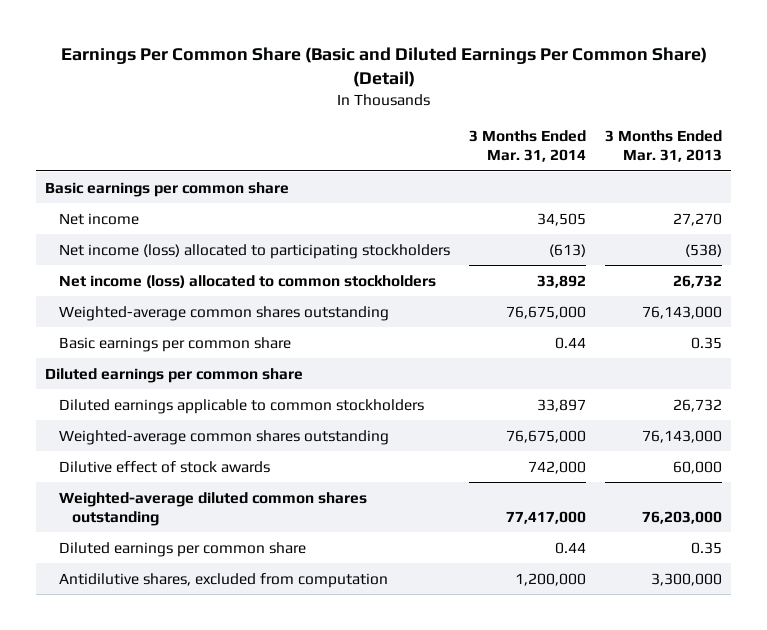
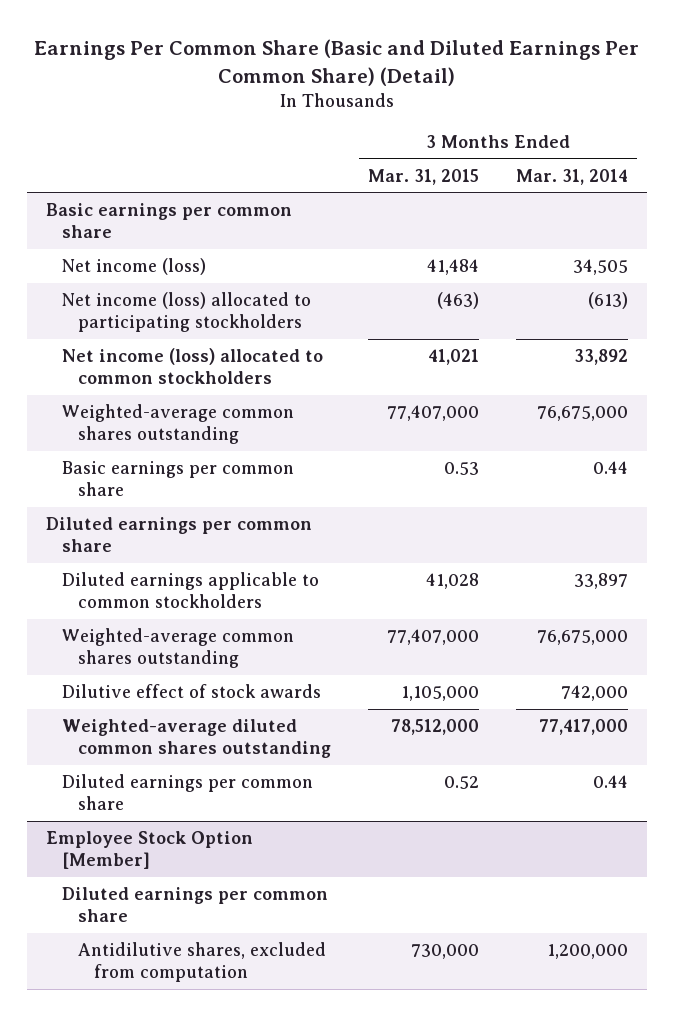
- | 3 Months Ended Mar. 31, 2014 | 3 Months Ended Mar. 31, 2013
+ | 3 Months Ended Mar. 31, 2015 | 3 Months Ended Mar. 31, 2014
- Net income | 34,505 | 27,270
+ Net income (loss) | 41,484 | 34,505
+ Employee Stock Option [Member]
+ Diluted earnings per common share

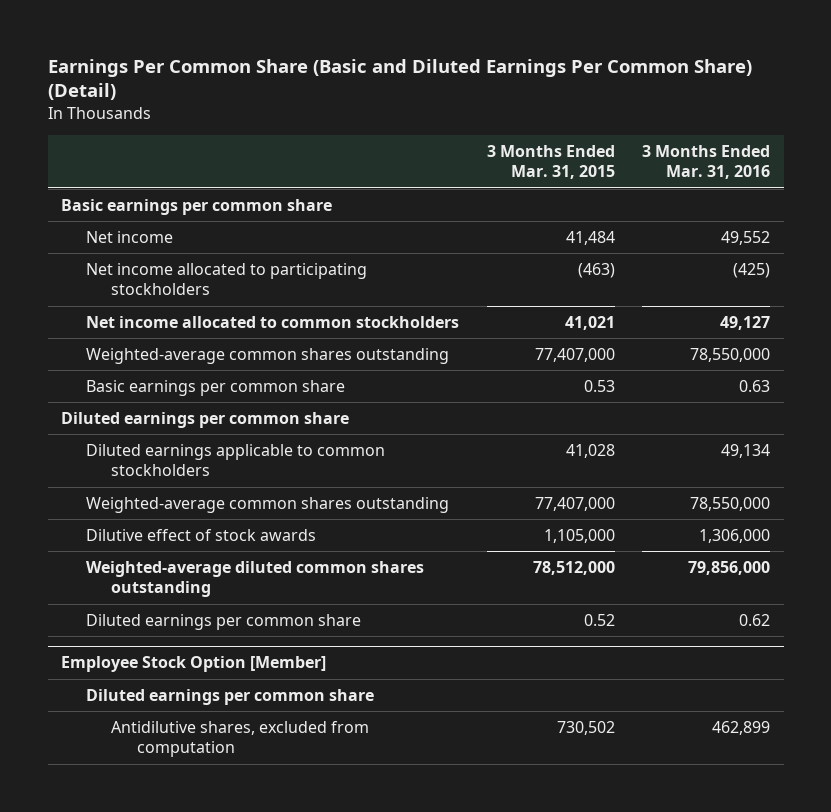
- | 3 Months Ended Mar. 31, 2015 | 3 Months Ended Mar. 31, 2014
+ | 3 Months Ended Mar. 31, 2015 | 3 Months Ended Mar. 31, 2016
- Net income (loss) | 41,484 | 34,505
- Net income (loss) allocated to participating stockholders | (463) | (613)
- Net income (loss) allocated to common stockholders | 41,021 | 33,892
+ Net income | 41,484 | 49,552
+ Net income allocated to participating stockholders | (463) | (425)
+ Net income allocated to common stockholders | 41,021 | 49,127
@ Employee Stock Option [Member]
- Antidilutive shares, excluded from computation | 730,000 | 1,200,000
+ Antidilutive shares, excluded from computation | 730,502 | 462,899

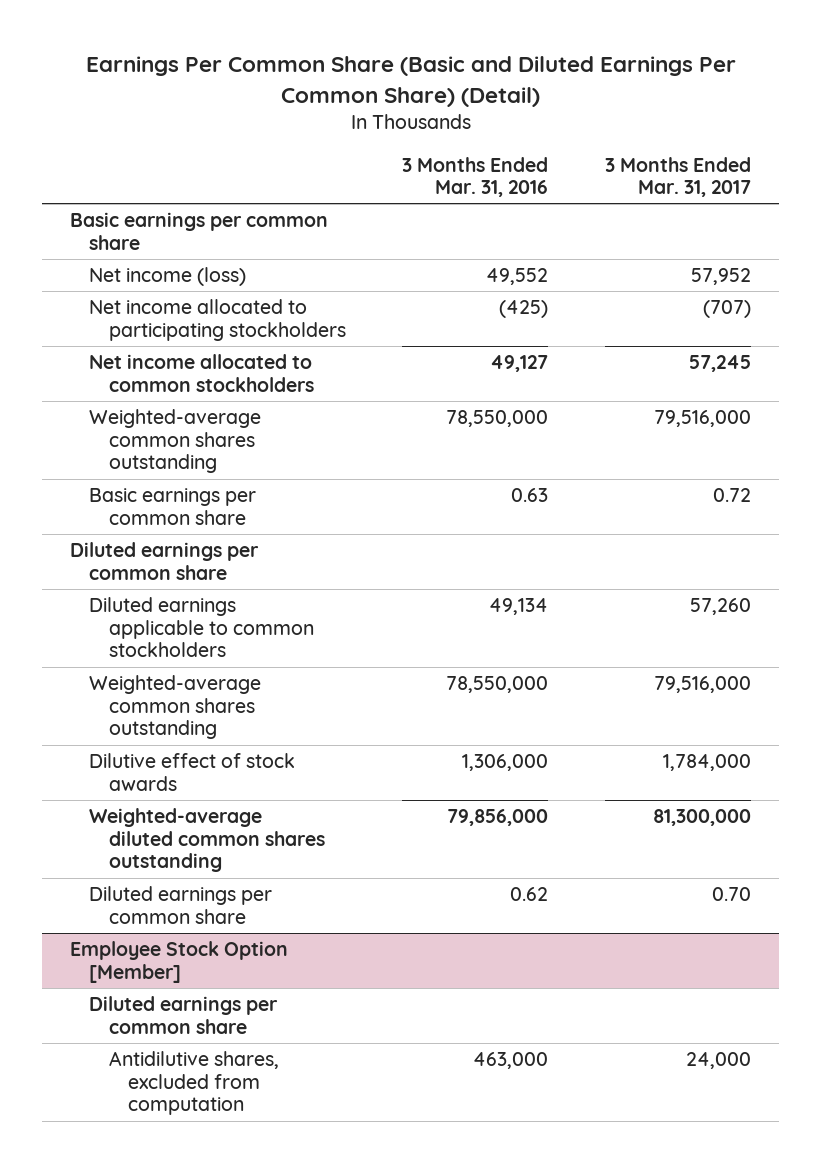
- | 3 Months Ended Mar. 31, 2015 | 3 Months Ended Mar. 31, 2016
+ | 3 Months Ended Mar. 31, 2016 | 3 Months Ended Mar. 31, 2017
- Net income | 41,484 | 49,552
+ Net income (loss) | 49,552 | 57,952
@ Employee Stock Option [Member]
- Antidilutive shares, excluded from computation | 730,502 | 462,899
+ Antidilutive shares, excluded from computation | 463,000 | 24,000

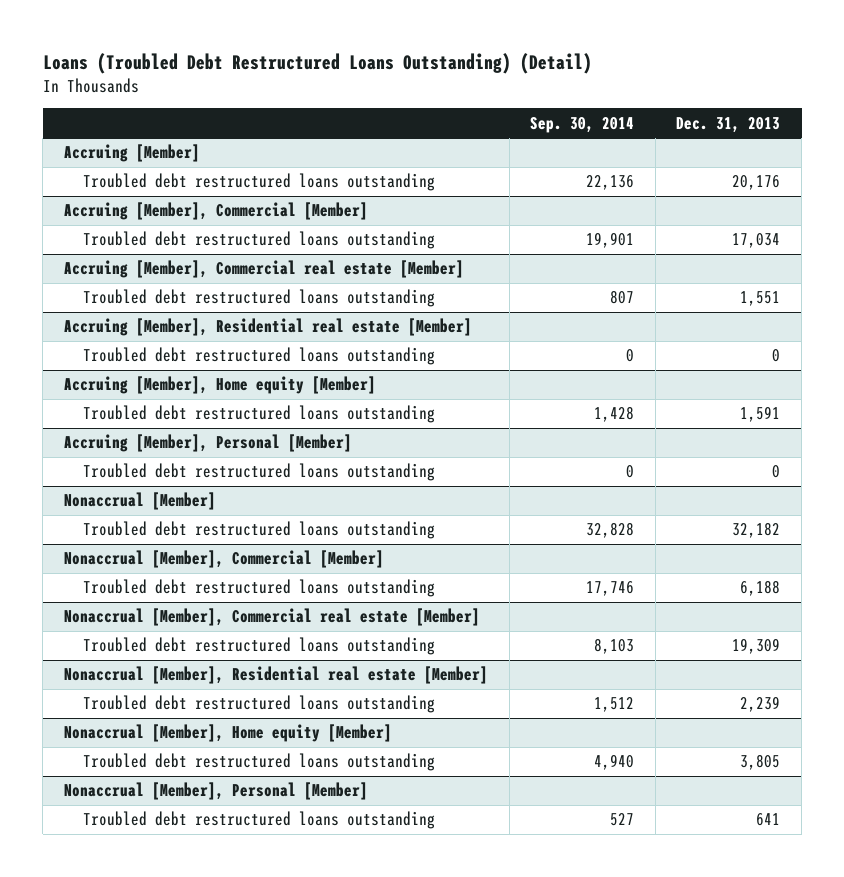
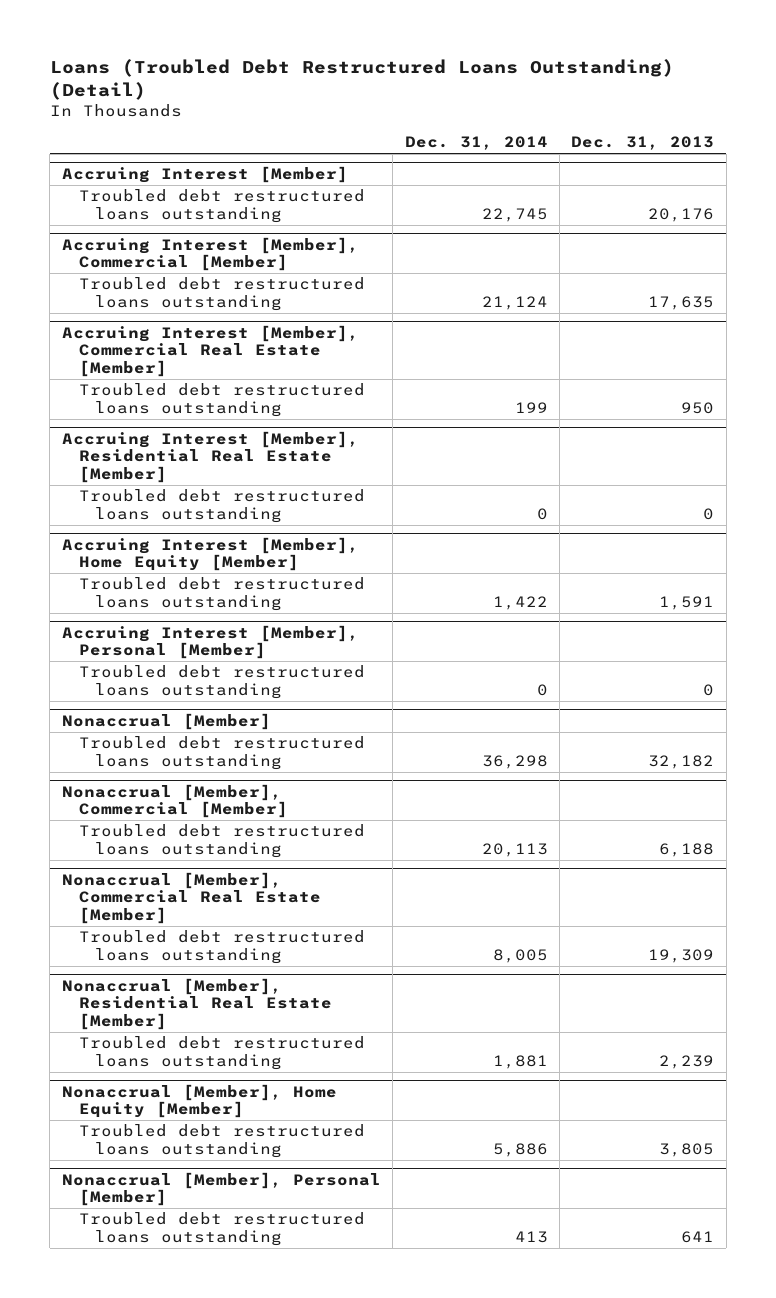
- | Sep. 30, 2014 | Dec. 31, 2013
+ | Dec. 31, 2014 | Dec. 31, 2013
- Accruing [Member]
+ Accruing Interest [Member]
- Accruing [Member], Commercial [Member]
- Troubled debt restructured loans outstanding | 19,901 | 17,034
- Accruing [Member], Commercial real estate [Member]
- Troubled debt restructured loans outstanding | 807 | 1,551
- Accruing [Member], Residential real estate [Member]
+ Accruing Interest [Member], Commercial [Member]
+ Troubled debt restructured loans outstanding | 21,124 | 17,635
+ Accruing Interest [Member], Commercial Real Estate [Member]
+ Troubled debt restructured loans outstanding | 199 | 950
+ Accruing Interest [Member], Residential Real Estate [Member]
- Accruing [Member], Home equity [Member]
+ Accruing Interest [Member], Home Equity [Member]
- Accruing [Member], Personal [Member]
+ Accruing Interest [Member], Personal [Member]
- Nonaccrual [Member], Commercial real estate [Member]
+ Nonaccrual [Member], Commercial Real Estate [Member]
- Nonaccrual [Member], Residential real estate [Member]
+ Nonaccrual [Member], Residential Real Estate [Member]
- Nonaccrual [Member], Home equity [Member]
+ Nonaccrual [Member], Home Equity [Member]

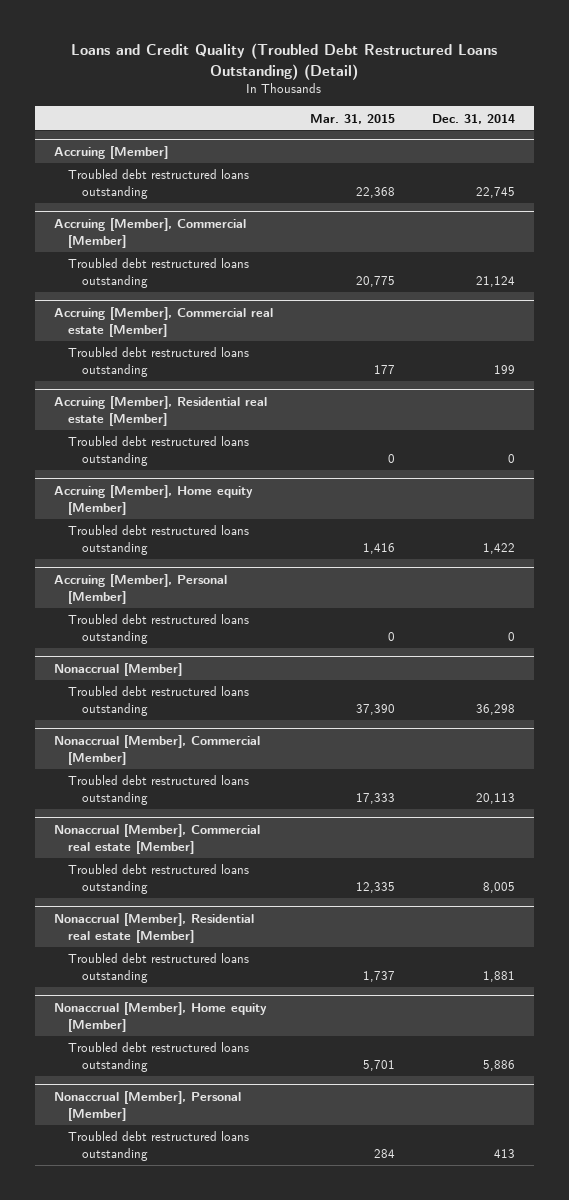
- Loans (Troubled Debt Restructured Loans Outstanding) (Detail)
+ Loans and Credit Quality (Troubled Debt Restructured Loans Outstanding) (Detail)
- | Dec. 31, 2014 | Dec. 31, 2013
+ | Mar. 31, 2015 | Dec. 31, 2014
- Accruing Interest [Member]
+ Accruing [Member]
- Accruing Interest [Member], Commercial [Member]
+ Accruing [Member], Commercial [Member]
- Accruing Interest [Member], Commercial Real Estate [Member]
+ Accruing [Member], Commercial real estate [Member]
- Accruing Interest [Member], Residential Real Estate [Member]
+ Accruing [Member], Residential real estate [Member]
- Accruing Interest [Member], Home Equity [Member]
+ Accruing [Member], Home equity [Member]
- Accruing Interest [Member], Personal [Member]
+ Accruing [Member], Personal [Member]
- Nonaccrual [Member], Commercial Real Estate [Member]
+ Nonaccrual [Member], Commercial real estate [Member]
- Nonaccrual [Member], Residential Real Estate [Member]
+ Nonaccrual [Member], Residential real estate [Member]
- Nonaccrual [Member], Home Equity [Member]
+ Nonaccrual [Member], Home equity [Member]

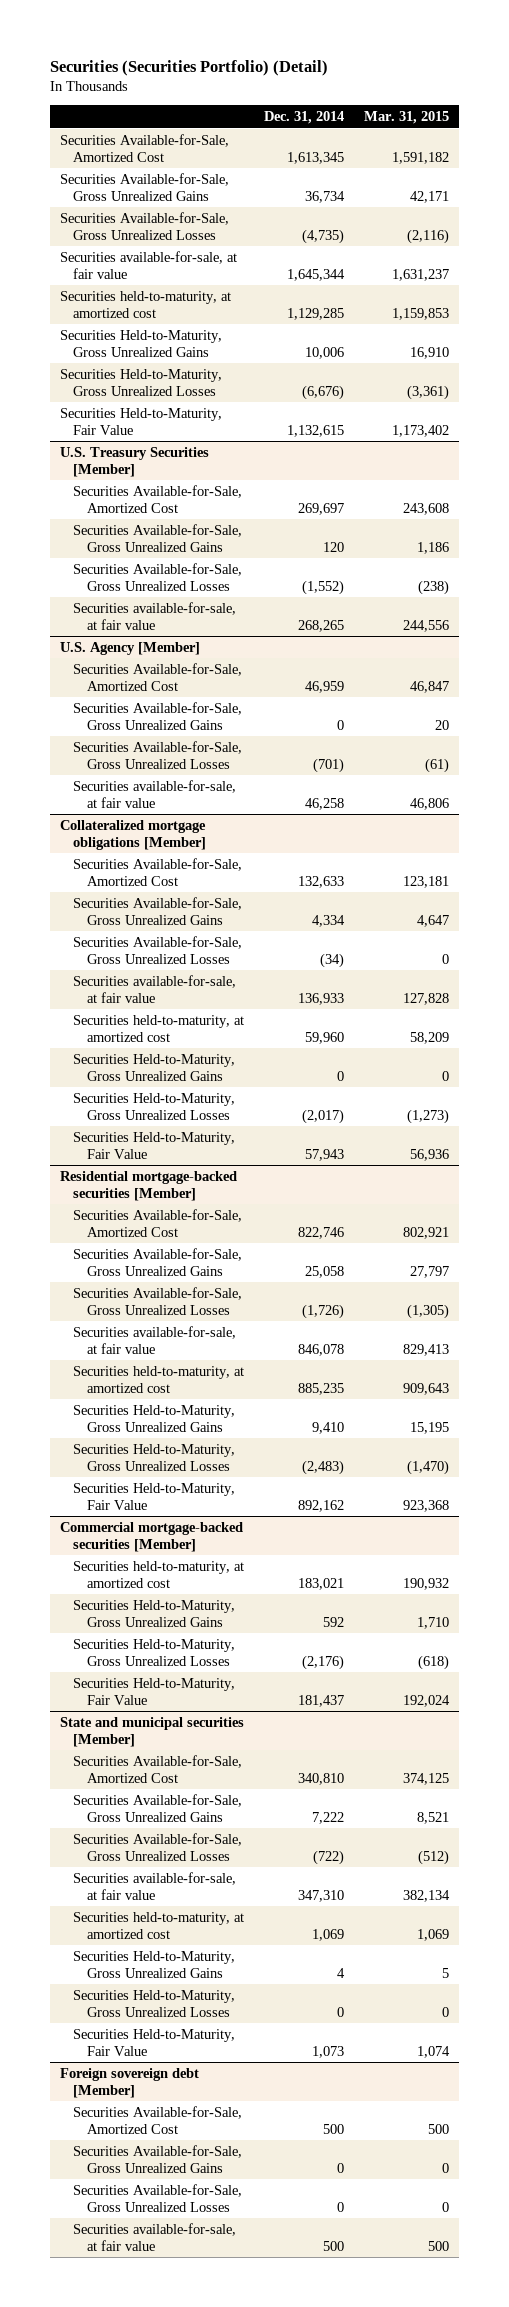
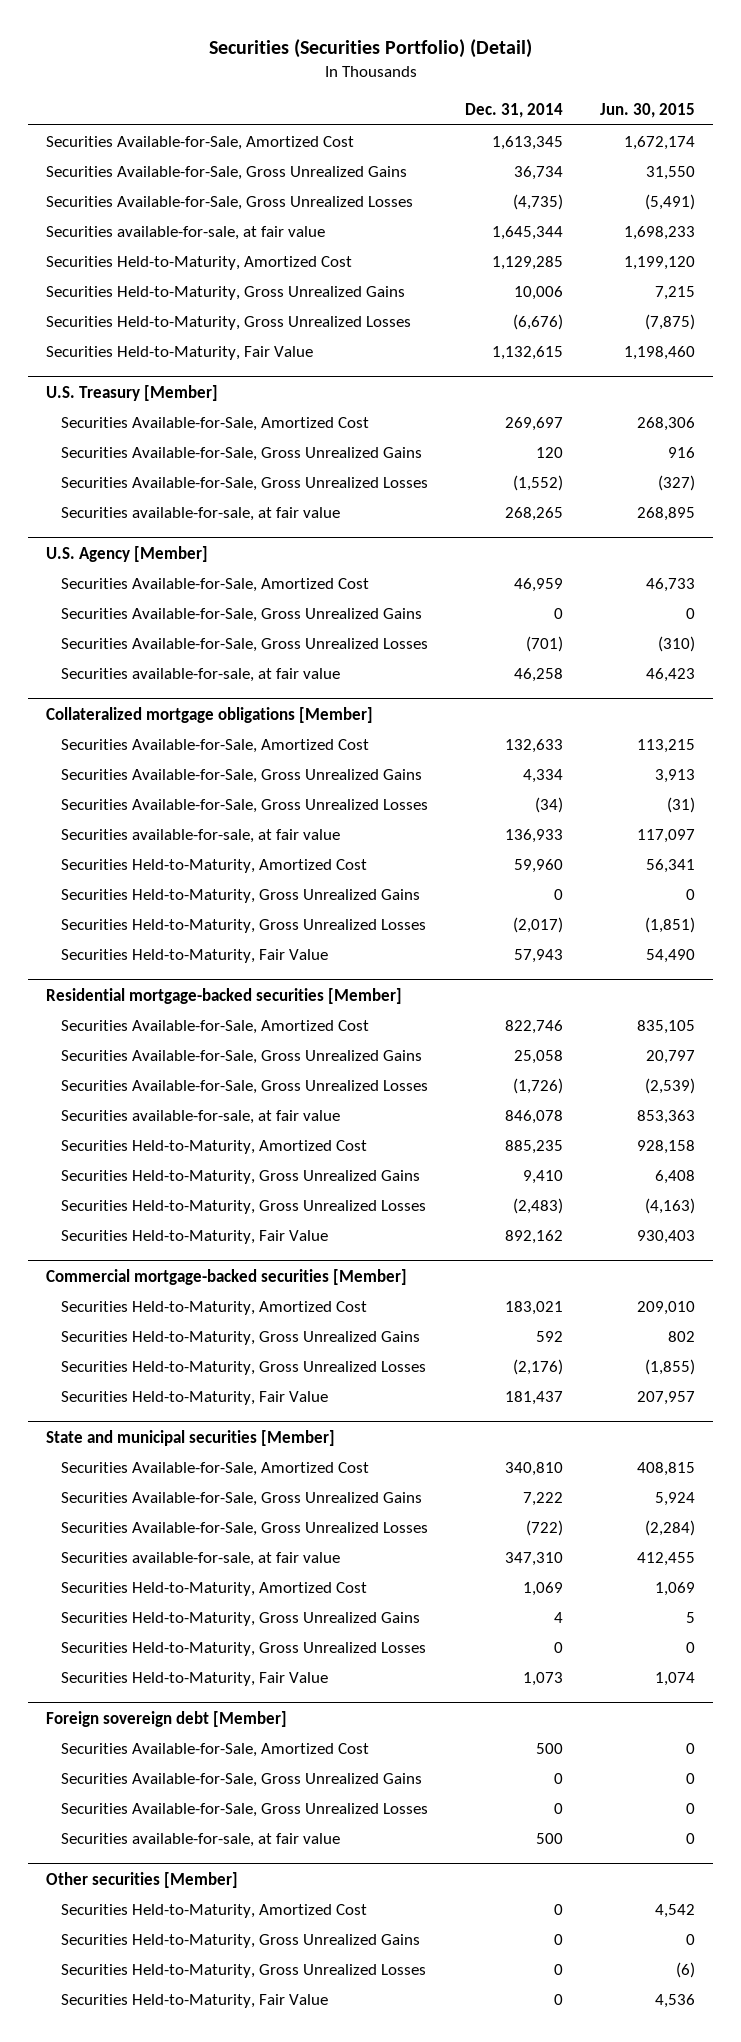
- | Dec. 31, 2014 | Mar. 31, 2015
+ | Dec. 31, 2014 | Jun. 30, 2015
- Securities held-to-maturity, at amortized cost | 1,129,285 | 1,159,853
+ Securities Held-to-Maturity, Amortized Cost | 1,129,285 | 1,199,120
- U.S. Treasury Securities [Member]
+ U.S. Treasury [Member]
@ Collateralized mortgage obligations [Member]
- Securities held-to-maturity, at amortized cost | 59,960 | 58,209
+ Securities Held-to-Maturity, Amortized Cost | 59,960 | 56,341
@ Residential mortgage-backed securities [Member]
- Securities held-to-maturity, at amortized cost | 885,235 | 909,643
+ Securities Held-to-Maturity, Amortized Cost | 885,235 | 928,158
@ Commercial mortgage-backed securities [Member]
- Securities held-to-maturity, at amortized cost | 183,021 | 190,932
+ Securities Held-to-Maturity, Amortized Cost | 183,021 | 209,010
@ State and municipal securities [Member]
- Securities held-to-maturity, at amortized cost | 1,069 | 1,069
+ Securities Held-to-Maturity, Amortized Cost | 1,069 | 1,069
+ Other securities [Member]
+ Securities Held-to-Maturity, Amortized Cost | 0 | 4,542
+ Securities Held-to-Maturity, Gross Unrealized Gains | 0 | 0
+ Securities Held-to-Maturity, Gross Unrealized Losses | 0 | (6)
+ Securities Held-to-Maturity, Fair Value | 0 | 4,536

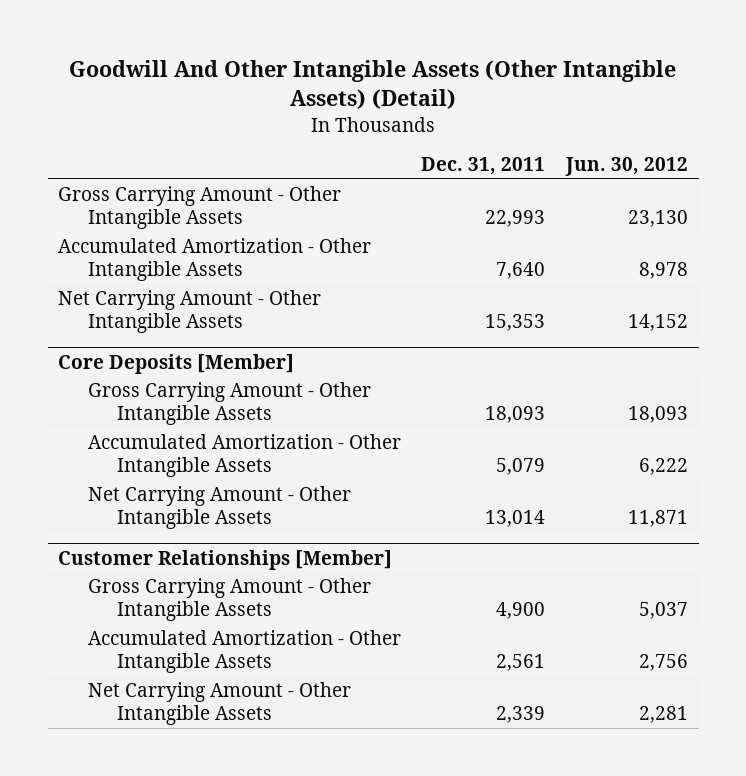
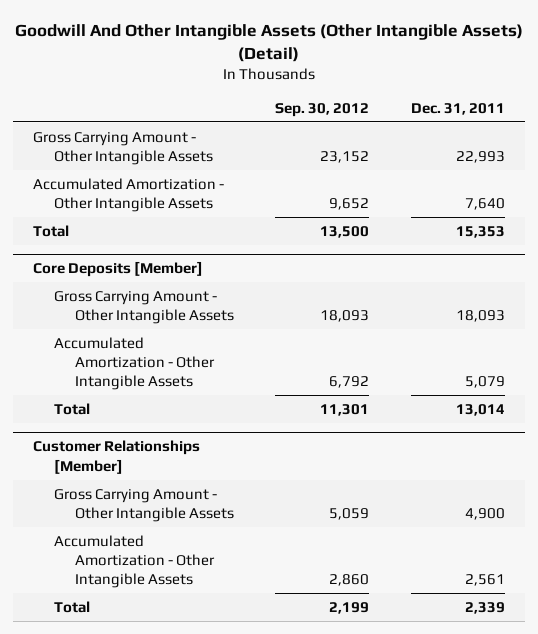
- | Dec. 31, 2011 | Jun. 30, 2012
+ | Sep. 30, 2012 | Dec. 31, 2011
- Net Carrying Amount - Other Intangible Assets | 15,353 | 14,152
+ Total | 13,500 | 15,353
@ Core Deposits [Member]
- Net Carrying Amount - Other Intangible Assets | 13,014 | 11,871
+ Total | 11,301 | 13,014
@ Customer Relationships [Member]
- Net Carrying Amount - Other Intangible Assets | 2,339 | 2,281
+ Total | 2,199 | 2,339

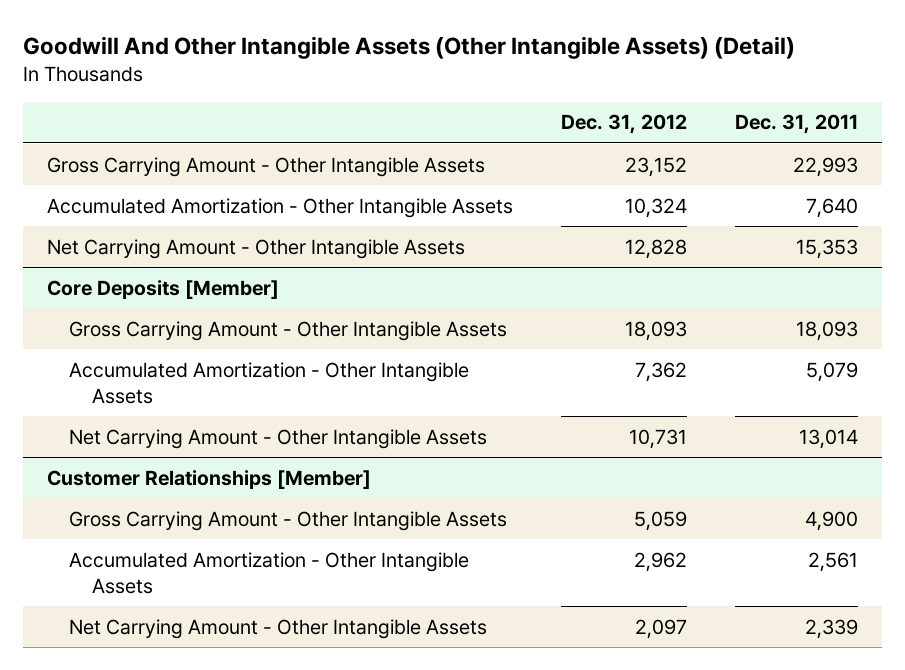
- | Sep. 30, 2012 | Dec. 31, 2011
+ | Dec. 31, 2012 | Dec. 31, 2011
- Total | 13,500 | 15,353
+ Net Carrying Amount - Other Intangible Assets | 12,828 | 15,353
@ Core Deposits [Member]
- Total | 11,301 | 13,014
+ Net Carrying Amount - Other Intangible Assets | 10,731 | 13,014
@ Customer Relationships [Member]
- Total | 2,199 | 2,339
+ Net Carrying Amount - Other Intangible Assets | 2,097 | 2,339

